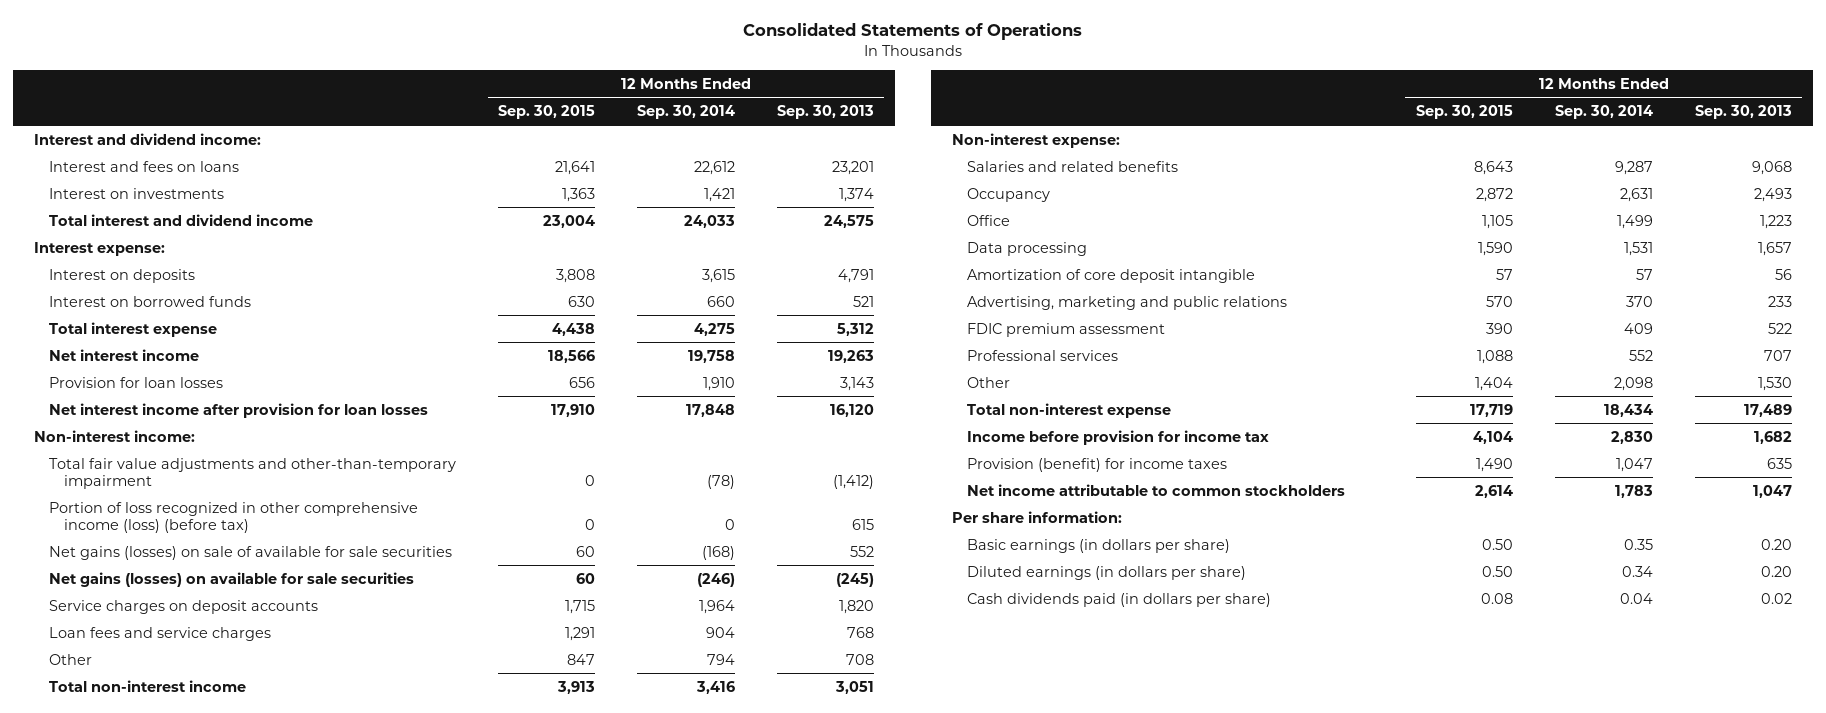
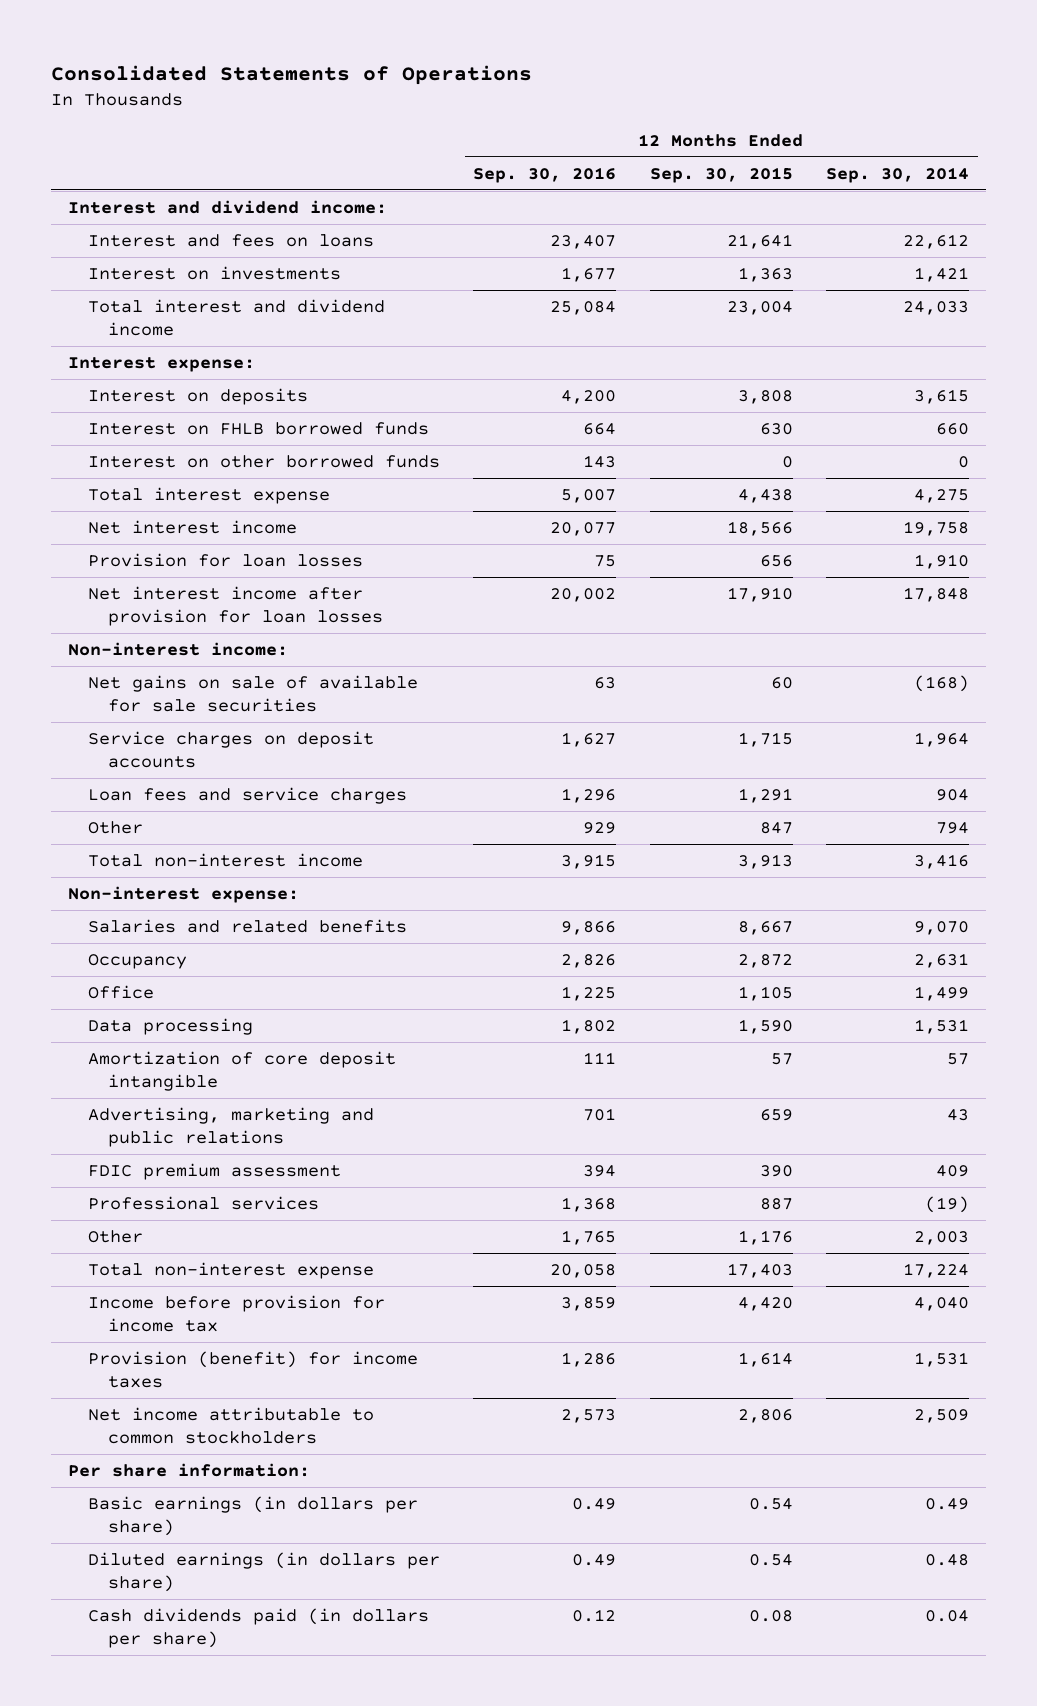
- | 12 Months Ended Sep. 30, 2015 | 12 Months Ended Sep. 30, 2014 | 12 Months Ended Sep. 30, 2013
+ | 12 Months Ended Sep. 30, 2016 | 12 Months Ended Sep. 30, 2015 | 12 Months Ended Sep. 30, 2014
- Interest on borrowed funds | 630 | 660 | 521
+ Interest on FHLB borrowed funds | 664 | 630 | 660
+ Interest on other borrowed funds | 143 | 0 | 0
- Total fair value adjustments and other-than-temporary impairment | 0 | (78) | (1,412)
- Portion of loss recognized in other comprehensive income (loss) (before tax) | 0 | 0 | 615
- Net gains (losses) on sale of available for sale securities | 60 | (168) | 552
- Net gains (losses) on available for sale securities | 60 | (246) | (245)
+ Net gains on sale of available for sale securities | 63 | 60 | (168)
- Salaries and related benefits | 8,643 | 9,287 | 9,068
+ Salaries and related benefits | 9,866 | 8,667 | 9,070
- Advertising, marketing and public relations | 570 | 370 | 233
+ Advertising, marketing and public relations | 701 | 659 | 43
- Professional services | 1,088 | 552 | 707
- Other | 1,404 | 2,098 | 1,530
- Total non-interest expense | 17,719 | 18,434 | 17,489
- Income before provision for income tax | 4,104 | 2,830 | 1,682
- Provision (benefit) for income taxes | 1,490 | 1,047 | 635
- Net income attributable to common stockholders | 2,614 | 1,783 | 1,047
+ Professional services | 1,368 | 887 | (19)
+ Other | 1,765 | 1,176 | 2,003
+ Total non-interest expense | 20,058 | 17,403 | 17,224
+ Income before provision for income tax | 3,859 | 4,420 | 4,040
+ Provision (benefit) for income taxes | 1,286 | 1,614 | 1,531
+ Net income attributable to common stockholders | 2,573 | 2,806 | 2,509
- Basic earnings (in dollars per share) | 0.50 | 0.35 | 0.20
- Diluted earnings (in dollars per share) | 0.50 | 0.34 | 0.20
+ Basic earnings (in dollars per share) | 0.49 | 0.54 | 0.49
+ Diluted earnings (in dollars per share) | 0.49 | 0.54 | 0.48

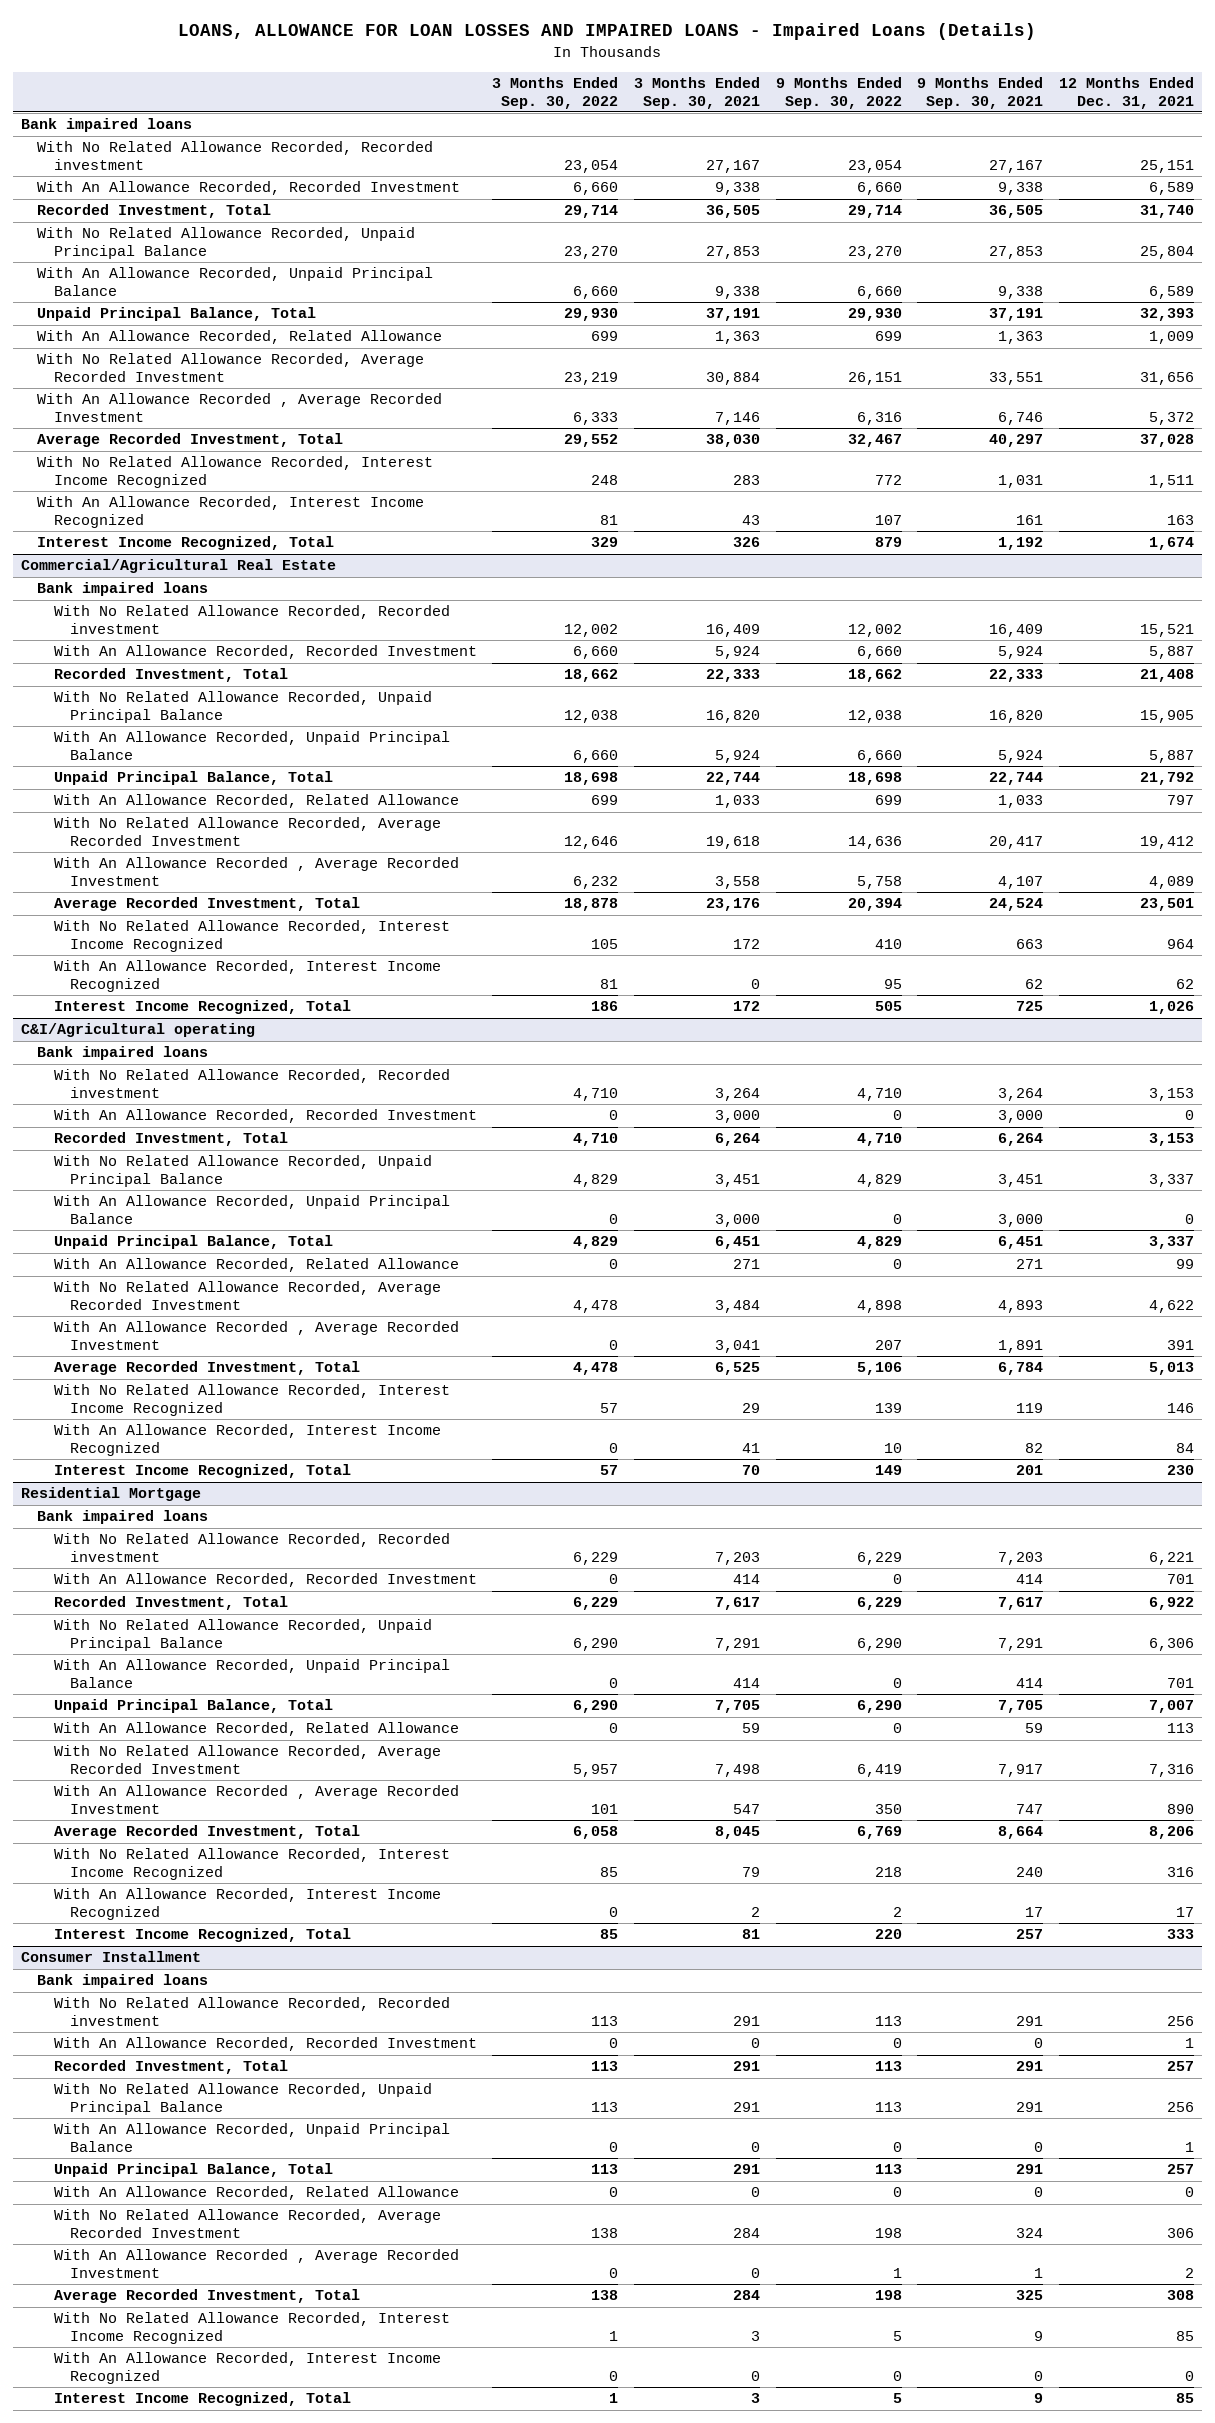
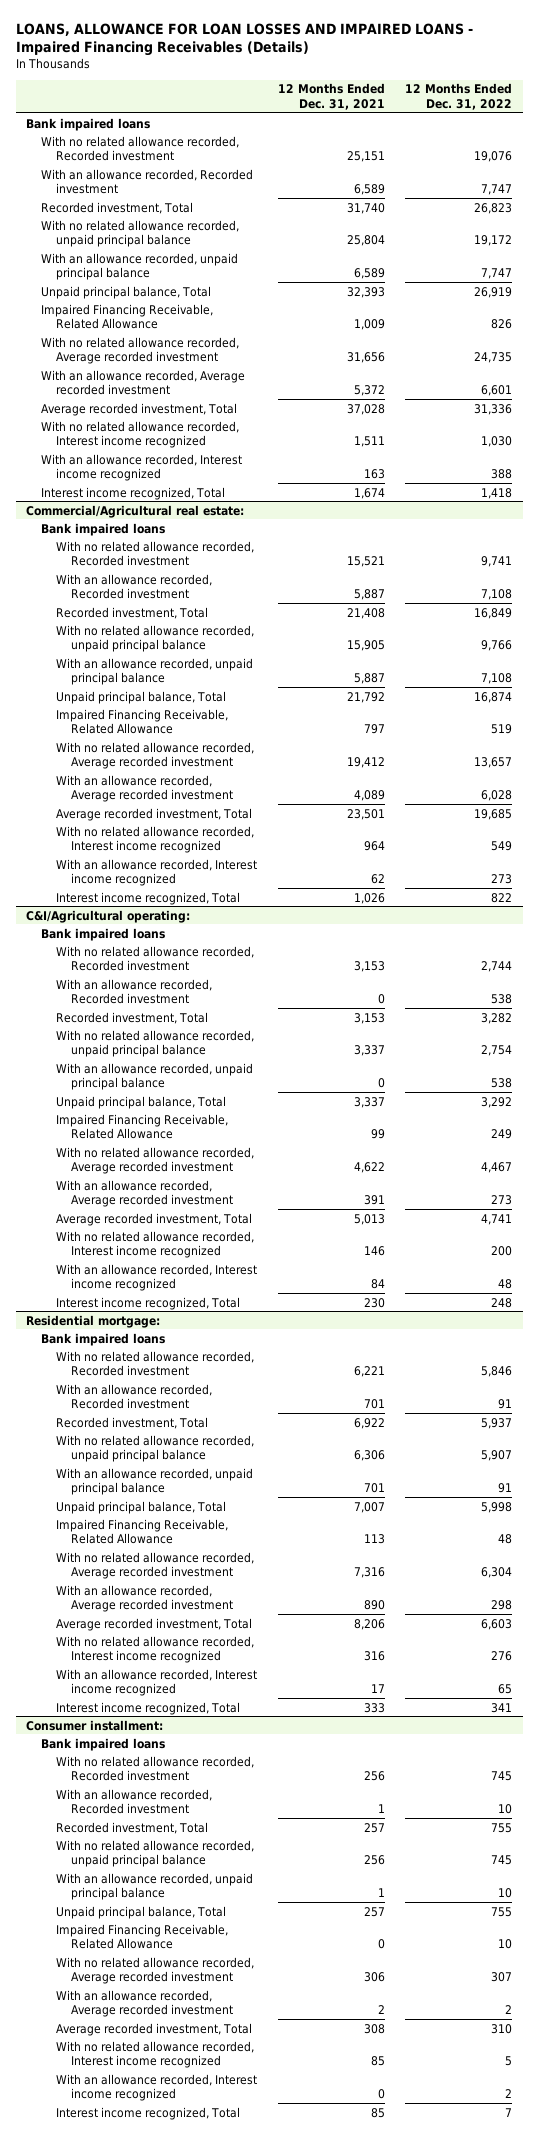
- LOANS, ALLOWANCE FOR LOAN LOSSES AND IMPAIRED LOANS - Impaired Loans (Details)
+ LOANS, ALLOWANCE FOR LOAN LOSSES AND IMPAIRED LOANS - Impaired Financing Receivables (Details)
- | 3 Months Ended Sep. 30, 2022 | 3 Months Ended Sep. 30, 2021 | 9 Months Ended Sep. 30, 2022 | 9 Months Ended Sep. 30, 2021 | 12 Months Ended Dec. 31, 2021
+ | 12 Months Ended Dec. 31, 2021 | 12 Months Ended Dec. 31, 2022
- With No Related Allowance Recorded, Recorded investment | 23,054 | 27,167 | 23,054 | 27,167 | 25,151
- With An Allowance Recorded, Recorded Investment | 6,660 | 9,338 | 6,660 | 9,338 | 6,589
- Recorded Investment, Total | 29,714 | 36,505 | 29,714 | 36,505 | 31,740
- With No Related Allowance Recorded, Unpaid Principal Balance | 23,270 | 27,853 | 23,270 | 27,853 | 25,804
- With An Allowance Recorded, Unpaid Principal Balance | 6,660 | 9,338 | 6,660 | 9,338 | 6,589
- Unpaid Principal Balance, Total | 29,930 | 37,191 | 29,930 | 37,191 | 32,393
- With An Allowance Recorded, Related Allowance | 699 | 1,363 | 699 | 1,363 | 1,009
- With No Related Allowance Recorded, Average Recorded Investment | 23,219 | 30,884 | 26,151 | 33,551 | 31,656
- With An Allowance Recorded , Average Recorded Investment | 6,333 | 7,146 | 6,316 | 6,746 | 5,372
- Average Recorded Investment, Total | 29,552 | 38,030 | 32,467 | 40,297 | 37,028
- With No Related Allowance Recorded, Interest Income Recognized | 248 | 283 | 772 | 1,031 | 1,511
- With An Allowance Recorded, Interest Income Recognized | 81 | 43 | 107 | 161 | 163
- Interest Income Recognized, Total | 329 | 326 | 879 | 1,192 | 1,674
- Commercial/Agricultural Real Estate
+ With no related allowance recorded, Recorded investment | 25,151 | 19,076
+ With an allowance recorded, Recorded investment | 6,589 | 7,747
+ Recorded investment, Total | 31,740 | 26,823
+ With no related allowance recorded, unpaid principal balance | 25,804 | 19,172
+ With an allowance recorded, unpaid principal balance | 6,589 | 7,747
+ Unpaid principal balance, Total | 32,393 | 26,919
+ Impaired Financing Receivable, Related Allowance | 1,009 | 826
+ With no related allowance recorded, Average recorded investment | 31,656 | 24,735
+ With an allowance recorded, Average recorded investment | 5,372 | 6,601
+ Average recorded investment, Total | 37,028 | 31,336
+ With no related allowance recorded, Interest income recognized | 1,511 | 1,030
+ With an allowance recorded, Interest income recognized | 163 | 388
+ Interest income recognized, Total | 1,674 | 1,418
+ Commercial/Agricultural real estate:
- With No Related Allowance Recorded, Recorded investment | 12,002 | 16,409 | 12,002 | 16,409 | 15,521
- With An Allowance Recorded, Recorded Investment | 6,660 | 5,924 | 6,660 | 5,924 | 5,887
- Recorded Investment, Total | 18,662 | 22,333 | 18,662 | 22,333 | 21,408
- With No Related Allowance Recorded, Unpaid Principal Balance | 12,038 | 16,820 | 12,038 | 16,820 | 15,905
- With An Allowance Recorded, Unpaid Principal Balance | 6,660 | 5,924 | 6,660 | 5,924 | 5,887
- Unpaid Principal Balance, Total | 18,698 | 22,744 | 18,698 | 22,744 | 21,792
- With An Allowance Recorded, Related Allowance | 699 | 1,033 | 699 | 1,033 | 797
- With No Related Allowance Recorded, Average Recorded Investment | 12,646 | 19,618 | 14,636 | 20,417 | 19,412
- With An Allowance Recorded , Average Recorded Investment | 6,232 | 3,558 | 5,758 | 4,107 | 4,089
- Average Recorded Investment, Total | 18,878 | 23,176 | 20,394 | 24,524 | 23,501
- With No Related Allowance Recorded, Interest Income Recognized | 105 | 172 | 410 | 663 | 964
- With An Allowance Recorded, Interest Income Recognized | 81 | 0 | 95 | 62 | 62
- Interest Income Recognized, Total | 186 | 172 | 505 | 725 | 1,026
- C&I/Agricultural operating
+ With no related allowance recorded, Recorded investment | 15,521 | 9,741
+ With an allowance recorded, Recorded investment | 5,887 | 7,108
+ Recorded investment, Total | 21,408 | 16,849
+ With no related allowance recorded, unpaid principal balance | 15,905 | 9,766
+ With an allowance recorded, unpaid principal balance | 5,887 | 7,108
+ Unpaid principal balance, Total | 21,792 | 16,874
+ Impaired Financing Receivable, Related Allowance | 797 | 519
+ With no related allowance recorded, Average recorded investment | 19,412 | 13,657
+ With an allowance recorded, Average recorded investment | 4,089 | 6,028
+ Average recorded investment, Total | 23,501 | 19,685
+ With no related allowance recorded, Interest income recognized | 964 | 549
+ With an allowance recorded, Interest income recognized | 62 | 273
+ Interest income recognized, Total | 1,026 | 822
+ C&I/Agricultural operating:
- With No Related Allowance Recorded, Recorded investment | 4,710 | 3,264 | 4,710 | 3,264 | 3,153
- With An Allowance Recorded, Recorded Investment | 0 | 3,000 | 0 | 3,000 | 0
- Recorded Investment, Total | 4,710 | 6,264 | 4,710 | 6,264 | 3,153
- With No Related Allowance Recorded, Unpaid Principal Balance | 4,829 | 3,451 | 4,829 | 3,451 | 3,337
- With An Allowance Recorded, Unpaid Principal Balance | 0 | 3,000 | 0 | 3,000 | 0
- Unpaid Principal Balance, Total | 4,829 | 6,451 | 4,829 | 6,451 | 3,337
- With An Allowance Recorded, Related Allowance | 0 | 271 | 0 | 271 | 99
- With No Related Allowance Recorded, Average Recorded Investment | 4,478 | 3,484 | 4,898 | 4,893 | 4,622
- With An Allowance Recorded , Average Recorded Investment | 0 | 3,041 | 207 | 1,891 | 391
- Average Recorded Investment, Total | 4,478 | 6,525 | 5,106 | 6,784 | 5,013
- With No Related Allowance Recorded, Interest Income Recognized | 57 | 29 | 139 | 119 | 146
- With An Allowance Recorded, Interest Income Recognized | 0 | 41 | 10 | 82 | 84
- Interest Income Recognized, Total | 57 | 70 | 149 | 201 | 230
- Residential Mortgage
+ With no related allowance recorded, Recorded investment | 3,153 | 2,744
+ With an allowance recorded, Recorded investment | 0 | 538
+ Recorded investment, Total | 3,153 | 3,282
+ With no related allowance recorded, unpaid principal balance | 3,337 | 2,754
+ With an allowance recorded, unpaid principal balance | 0 | 538
+ Unpaid principal balance, Total | 3,337 | 3,292
+ Impaired Financing Receivable, Related Allowance | 99 | 249
+ With no related allowance recorded, Average recorded investment | 4,622 | 4,467
+ With an allowance recorded, Average recorded investment | 391 | 273
+ Average recorded investment, Total | 5,013 | 4,741
+ With no related allowance recorded, Interest income recognized | 146 | 200
+ With an allowance recorded, Interest income recognized | 84 | 48
+ Interest income recognized, Total | 230 | 248
+ Residential mortgage:
- With No Related Allowance Recorded, Recorded investment | 6,229 | 7,203 | 6,229 | 7,203 | 6,221
- With An Allowance Recorded, Recorded Investment | 0 | 414 | 0 | 414 | 701
- Recorded Investment, Total | 6,229 | 7,617 | 6,229 | 7,617 | 6,922
- With No Related Allowance Recorded, Unpaid Principal Balance | 6,290 | 7,291 | 6,290 | 7,291 | 6,306
- With An Allowance Recorded, Unpaid Principal Balance | 0 | 414 | 0 | 414 | 701
- Unpaid Principal Balance, Total | 6,290 | 7,705 | 6,290 | 7,705 | 7,007
- With An Allowance Recorded, Related Allowance | 0 | 59 | 0 | 59 | 113
- With No Related Allowance Recorded, Average Recorded Investment | 5,957 | 7,498 | 6,419 | 7,917 | 7,316
- With An Allowance Recorded , Average Recorded Investment | 101 | 547 | 350 | 747 | 890
- Average Recorded Investment, Total | 6,058 | 8,045 | 6,769 | 8,664 | 8,206
- With No Related Allowance Recorded, Interest Income Recognized | 85 | 79 | 218 | 240 | 316
- With An Allowance Recorded, Interest Income Recognized | 0 | 2 | 2 | 17 | 17
- Interest Income Recognized, Total | 85 | 81 | 220 | 257 | 333
- Consumer Installment
+ With no related allowance recorded, Recorded investment | 6,221 | 5,846
+ With an allowance recorded, Recorded investment | 701 | 91
+ Recorded investment, Total | 6,922 | 5,937
+ With no related allowance recorded, unpaid principal balance | 6,306 | 5,907
+ With an allowance recorded, unpaid principal balance | 701 | 91
+ Unpaid principal balance, Total | 7,007 | 5,998
+ Impaired Financing Receivable, Related Allowance | 113 | 48
+ With no related allowance recorded, Average recorded investment | 7,316 | 6,304
+ With an allowance recorded, Average recorded investment | 890 | 298
+ Average recorded investment, Total | 8,206 | 6,603
+ With no related allowance recorded, Interest income recognized | 316 | 276
+ With an allowance recorded, Interest income recognized | 17 | 65
+ Interest income recognized, Total | 333 | 341
+ Consumer installment:
- With No Related Allowance Recorded, Recorded investment | 113 | 291 | 113 | 291 | 256
- With An Allowance Recorded, Recorded Investment | 0 | 0 | 0 | 0 | 1
- Recorded Investment, Total | 113 | 291 | 113 | 291 | 257
- With No Related Allowance Recorded, Unpaid Principal Balance | 113 | 291 | 113 | 291 | 256
- With An Allowance Recorded, Unpaid Principal Balance | 0 | 0 | 0 | 0 | 1
- Unpaid Principal Balance, Total | 113 | 291 | 113 | 291 | 257
- With An Allowance Recorded, Related Allowance | 0 | 0 | 0 | 0 | 0
- With No Related Allowance Recorded, Average Recorded Investment | 138 | 284 | 198 | 324 | 306
- With An Allowance Recorded , Average Recorded Investment | 0 | 0 | 1 | 1 | 2
- Average Recorded Investment, Total | 138 | 284 | 198 | 325 | 308
- With No Related Allowance Recorded, Interest Income Recognized | 1 | 3 | 5 | 9 | 85
- With An Allowance Recorded, Interest Income Recognized | 0 | 0 | 0 | 0 | 0
- Interest Income Recognized, Total | 1 | 3 | 5 | 9 | 85
+ With no related allowance recorded, Recorded investment | 256 | 745
+ With an allowance recorded, Recorded investment | 1 | 10
+ Recorded investment, Total | 257 | 755
+ With no related allowance recorded, unpaid principal balance | 256 | 745
+ With an allowance recorded, unpaid principal balance | 1 | 10
+ Unpaid principal balance, Total | 257 | 755
+ Impaired Financing Receivable, Related Allowance | 0 | 10
+ With no related allowance recorded, Average recorded investment | 306 | 307
+ With an allowance recorded, Average recorded investment | 2 | 2
+ Average recorded investment, Total | 308 | 310
+ With no related allowance recorded, Interest income recognized | 85 | 5
+ With an allowance recorded, Interest income recognized | 0 | 2
+ Interest income recognized, Total | 85 | 7

